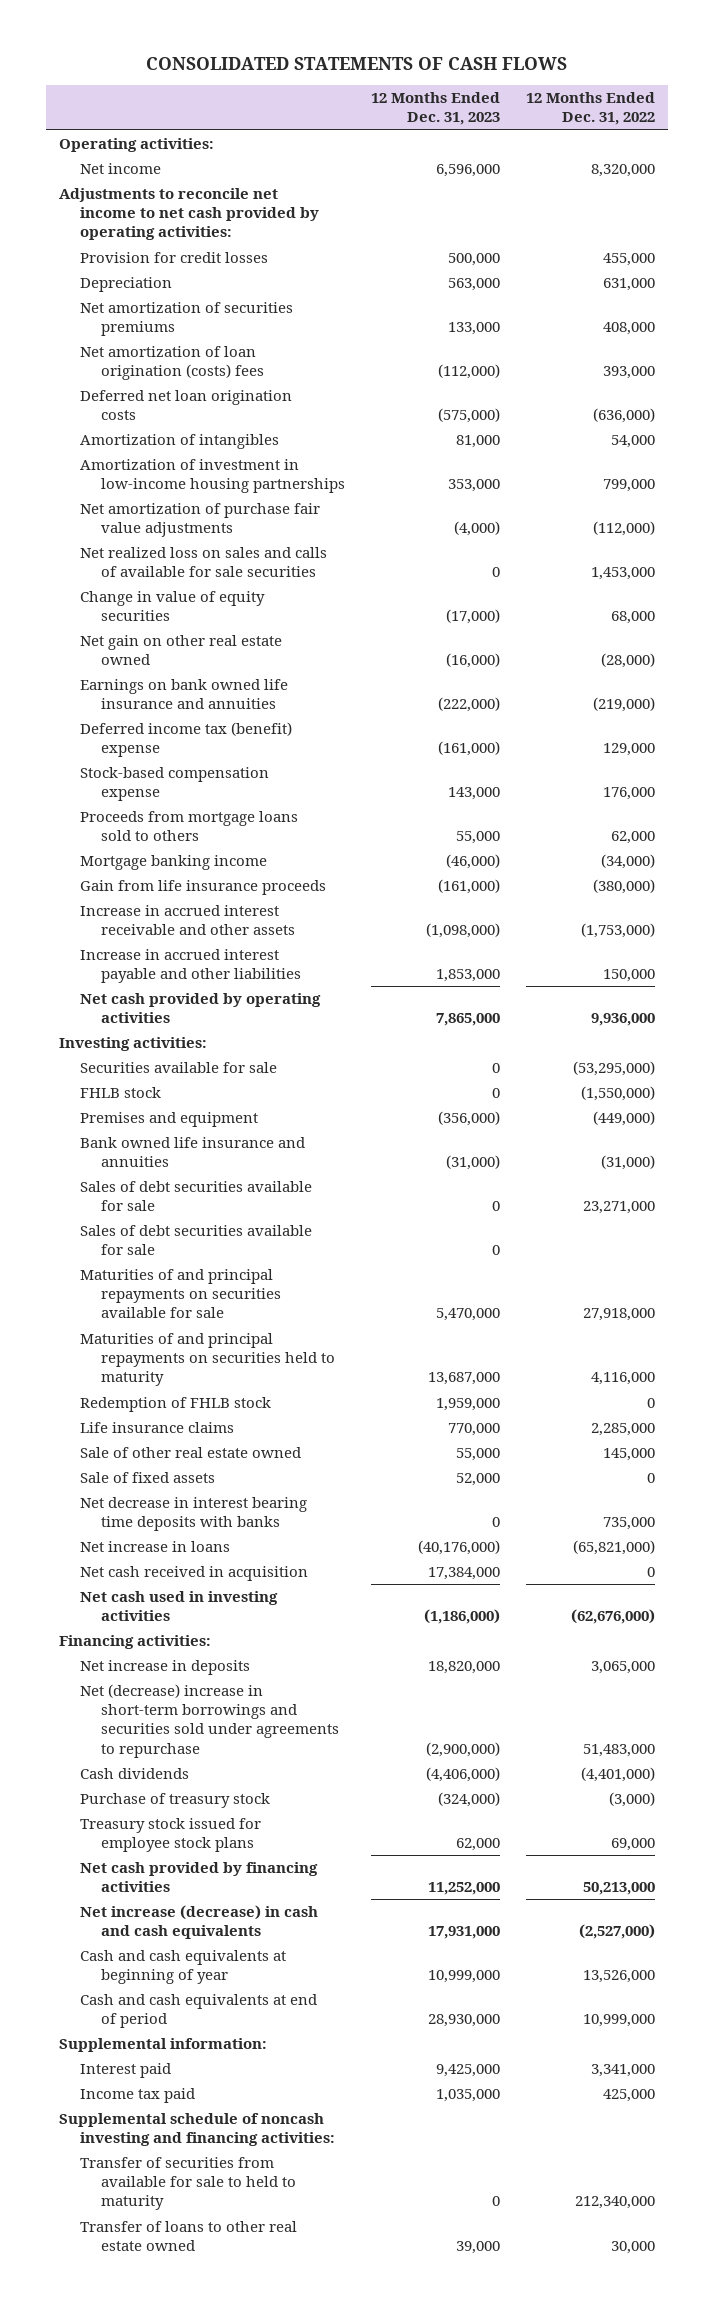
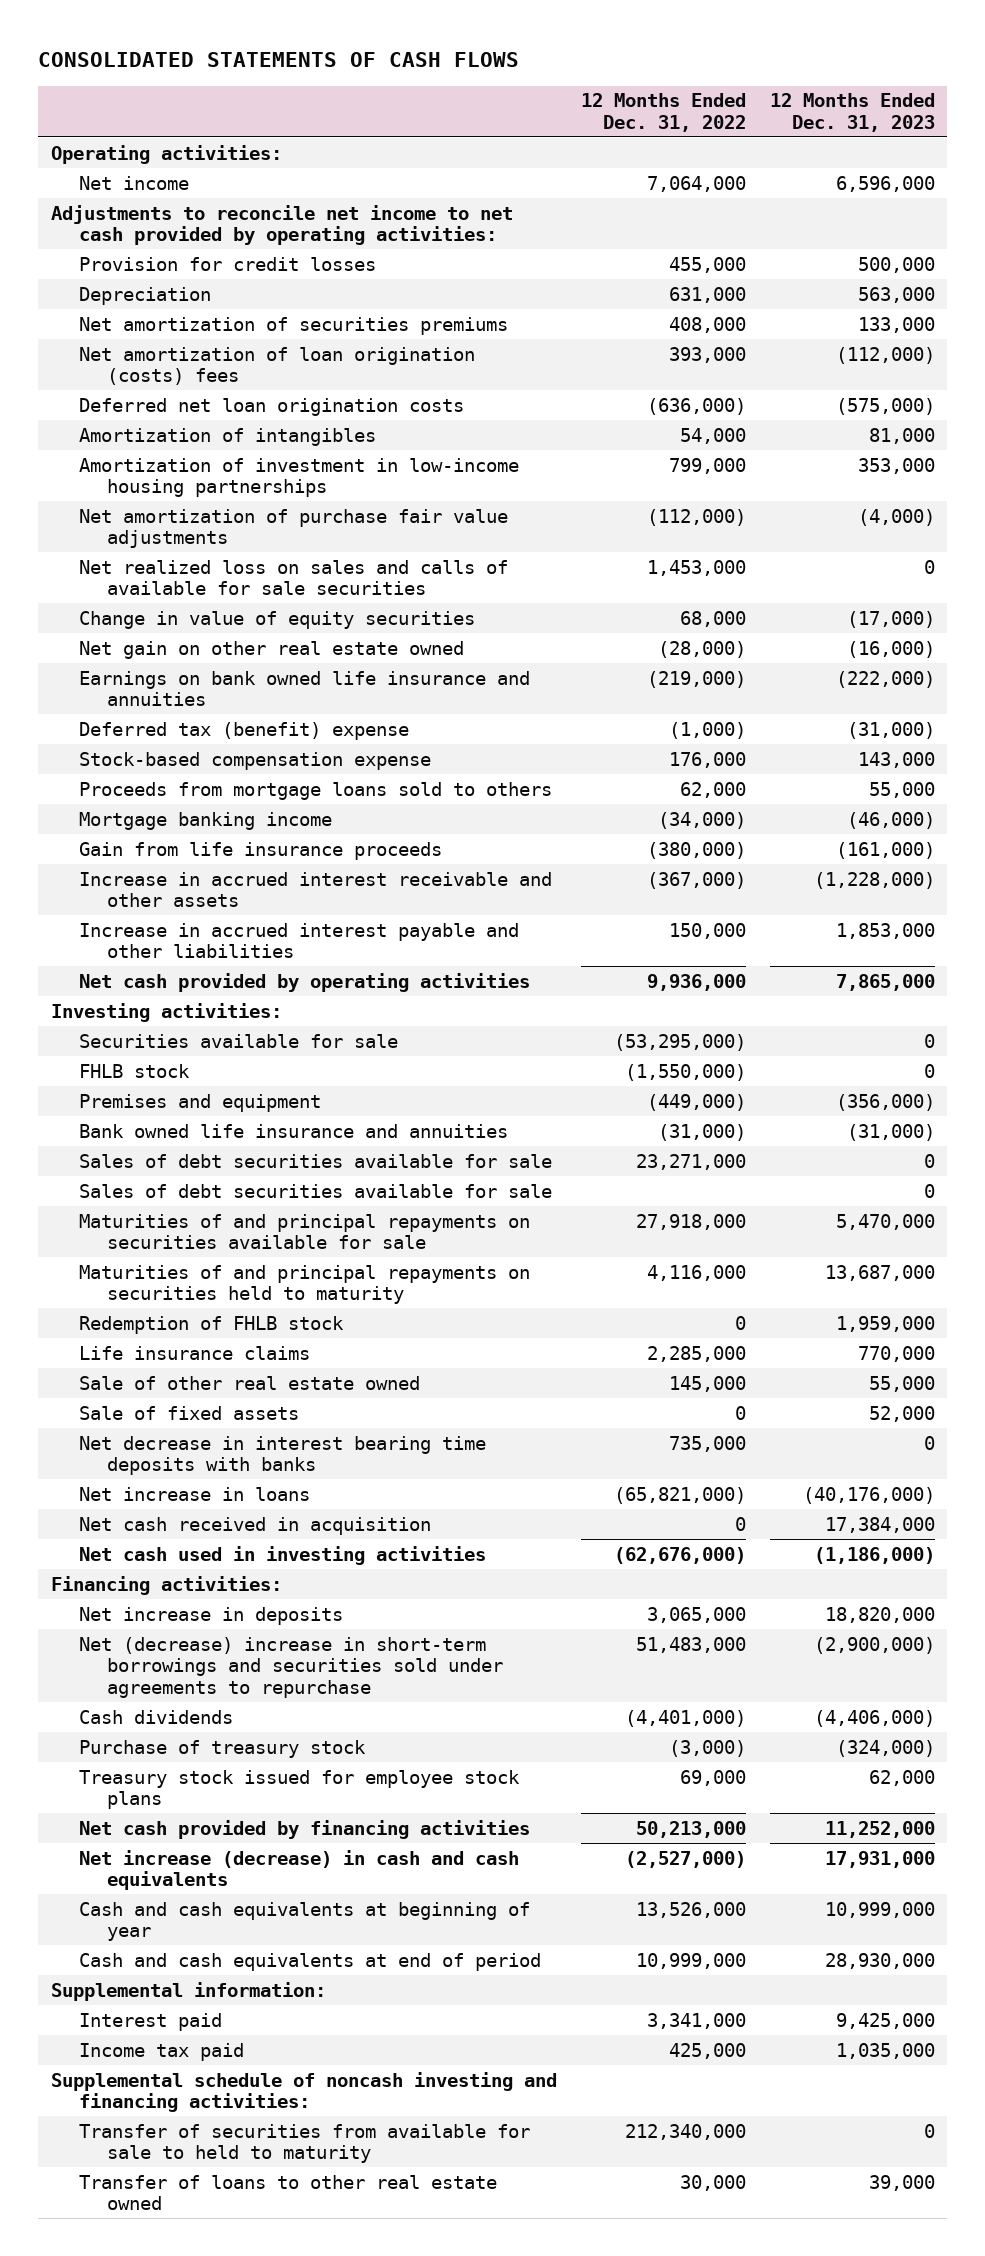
- | 12 Months Ended Dec. 31, 2023 | 12 Months Ended Dec. 31, 2022
+ | 12 Months Ended Dec. 31, 2022 | 12 Months Ended Dec. 31, 2023
- Net income | 6,596,000 | 8,320,000
+ Net income | 7,064,000 | 6,596,000
- Deferred income tax (benefit) expense | (161,000) | 129,000
+ Deferred tax (benefit) expense | (1,000) | (31,000)
- Increase in accrued interest receivable and other assets | (1,098,000) | (1,753,000)
+ Increase in accrued interest receivable and other assets | (367,000) | (1,228,000)

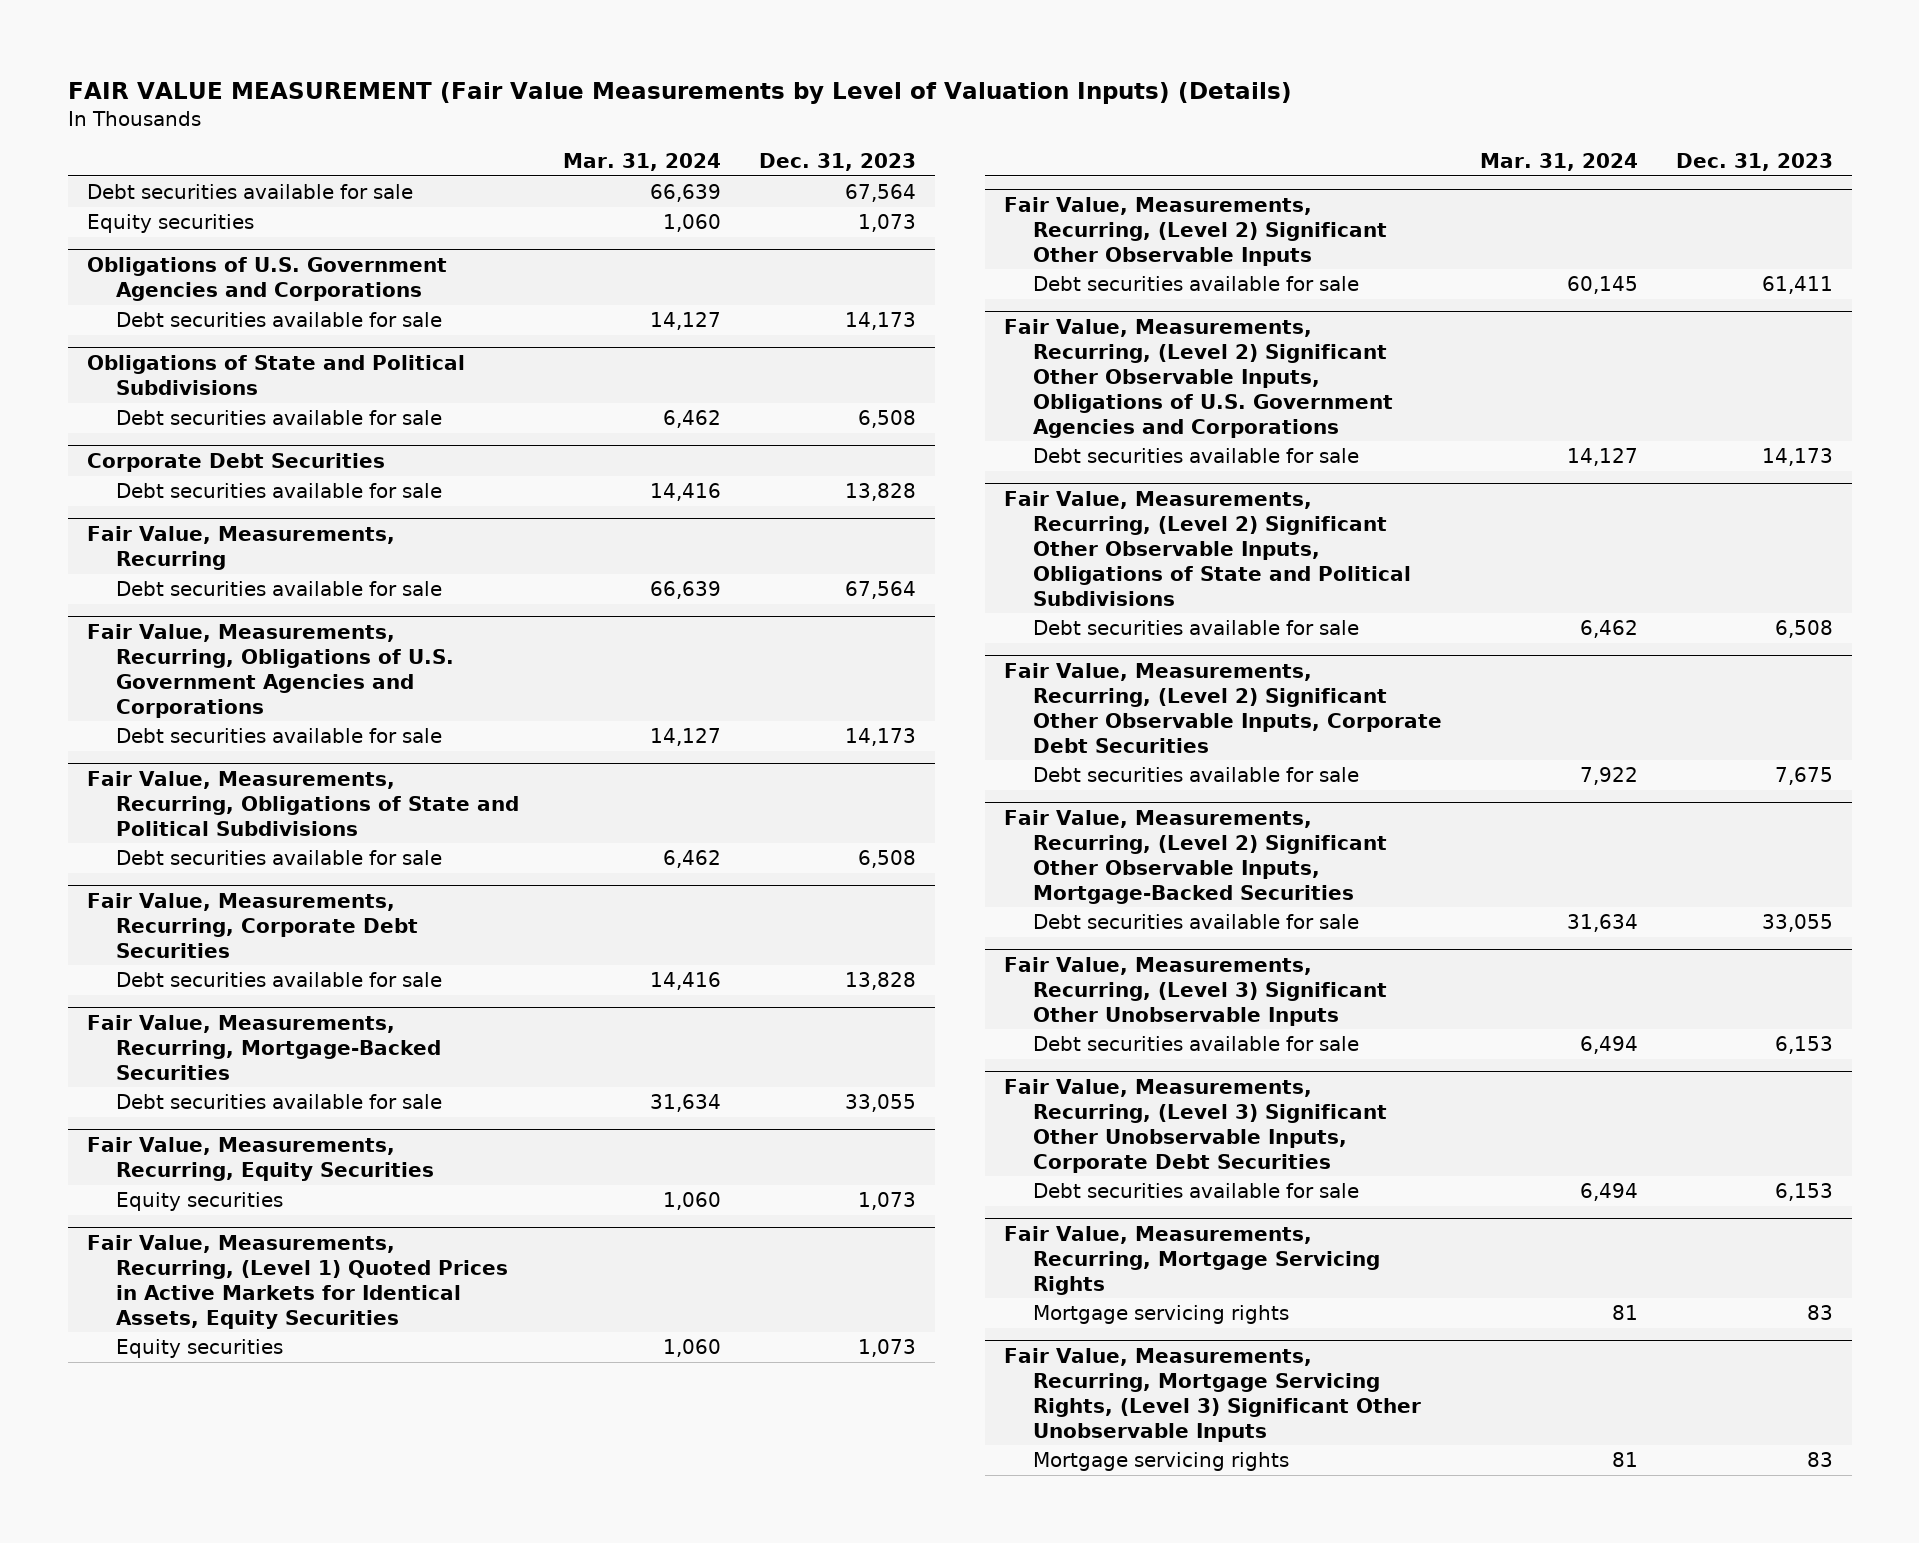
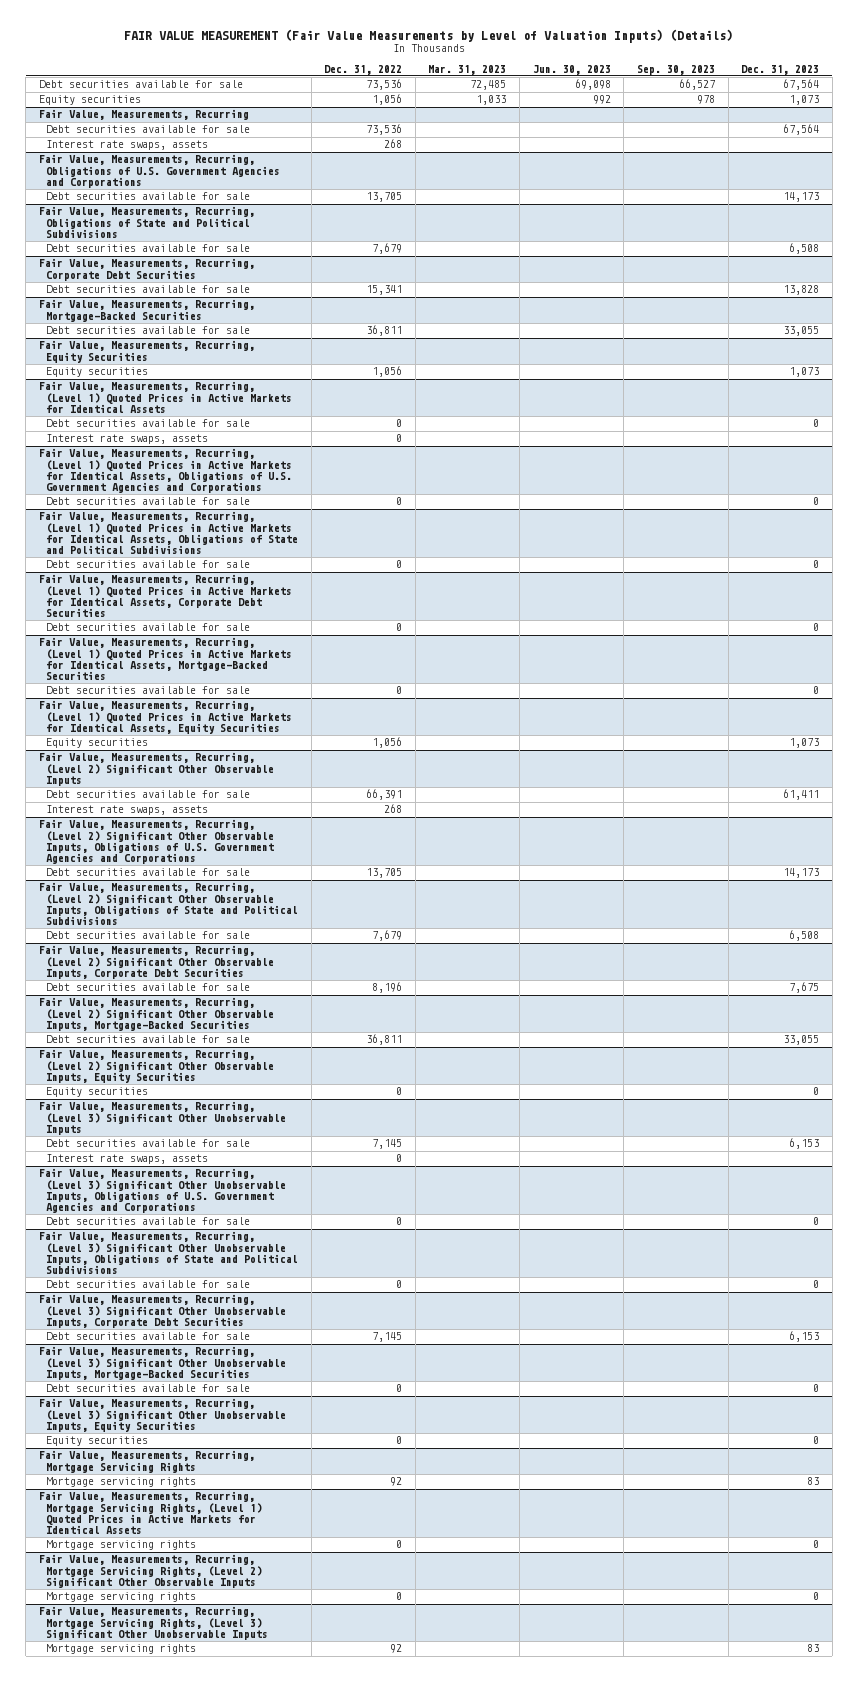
- | Mar. 31, 2024 | Dec. 31, 2023
+ | Dec. 31, 2022 | Mar. 31, 2023 | Jun. 30, 2023 | Sep. 30, 2023 | Dec. 31, 2023
- Obligations of U.S. Government Agencies and Corporations
- Debt securities available for sale | 14,127 | 14,173
- Obligations of State and Political Subdivisions
- Debt securities available for sale | 6,462 | 6,508
- Corporate Debt Securities
- Debt securities available for sale | 14,416 | 13,828
@ Fair Value, Measurements, Recurring
+ Interest rate swaps, assets | 268 | | | |
+ Fair Value, Measurements, Recurring, (Level 1) Quoted Prices in Active Markets for Identical Assets
+ Debt securities available for sale | 0 | | | | 0
+ Interest rate swaps, assets | 0 | | | |
+ Fair Value, Measurements, Recurring, (Level 1) Quoted Prices in Active Markets for Identical Assets, Obligations of U.S. Government Agencies and Corporations
+ Debt securities available for sale | 0 | | | | 0
+ Fair Value, Measurements, Recurring, (Level 1) Quoted Prices in Active Markets for Identical Assets, Obligations of State and Political Subdivisions
+ Debt securities available for sale | 0 | | | | 0
+ Fair Value, Measurements, Recurring, (Level 1) Quoted Prices in Active Markets for Identical Assets, Corporate Debt Securities
+ Debt securities available for sale | 0 | | | | 0
+ Fair Value, Measurements, Recurring, (Level 1) Quoted Prices in Active Markets for Identical Assets, Mortgage-Backed Securities
+ Debt securities available for sale | 0 | | | | 0
@ Fair Value, Measurements, Recurring, (Level 2) Significant Other Observable Inputs
+ Interest rate swaps, assets | 268 | | | |
+ Fair Value, Measurements, Recurring, (Level 2) Significant Other Observable Inputs, Equity Securities
+ Equity securities | 0 | | | | 0
@ Fair Value, Measurements, Recurring, (Level 3) Significant Other Unobservable Inputs
+ Interest rate swaps, assets | 0 | | | |
+ Fair Value, Measurements, Recurring, (Level 3) Significant Other Unobservable Inputs, Obligations of U.S. Government Agencies and Corporations
+ Debt securities available for sale | 0 | | | | 0
+ Fair Value, Measurements, Recurring, (Level 3) Significant Other Unobservable Inputs, Obligations of State and Political Subdivisions
+ Debt securities available for sale | 0 | | | | 0
+ Fair Value, Measurements, Recurring, (Level 3) Significant Other Unobservable Inputs, Mortgage-Backed Securities
+ Debt securities available for sale | 0 | | | | 0
+ Fair Value, Measurements, Recurring, (Level 3) Significant Other Unobservable Inputs, Equity Securities
+ Equity securities | 0 | | | | 0
+ Fair Value, Measurements, Recurring, Mortgage Servicing Rights, (Level 1) Quoted Prices in Active Markets for Identical Assets
+ Mortgage servicing rights | 0 | | | | 0
+ Fair Value, Measurements, Recurring, Mortgage Servicing Rights, (Level 2) Significant Other Observable Inputs
+ Mortgage servicing rights | 0 | | | | 0

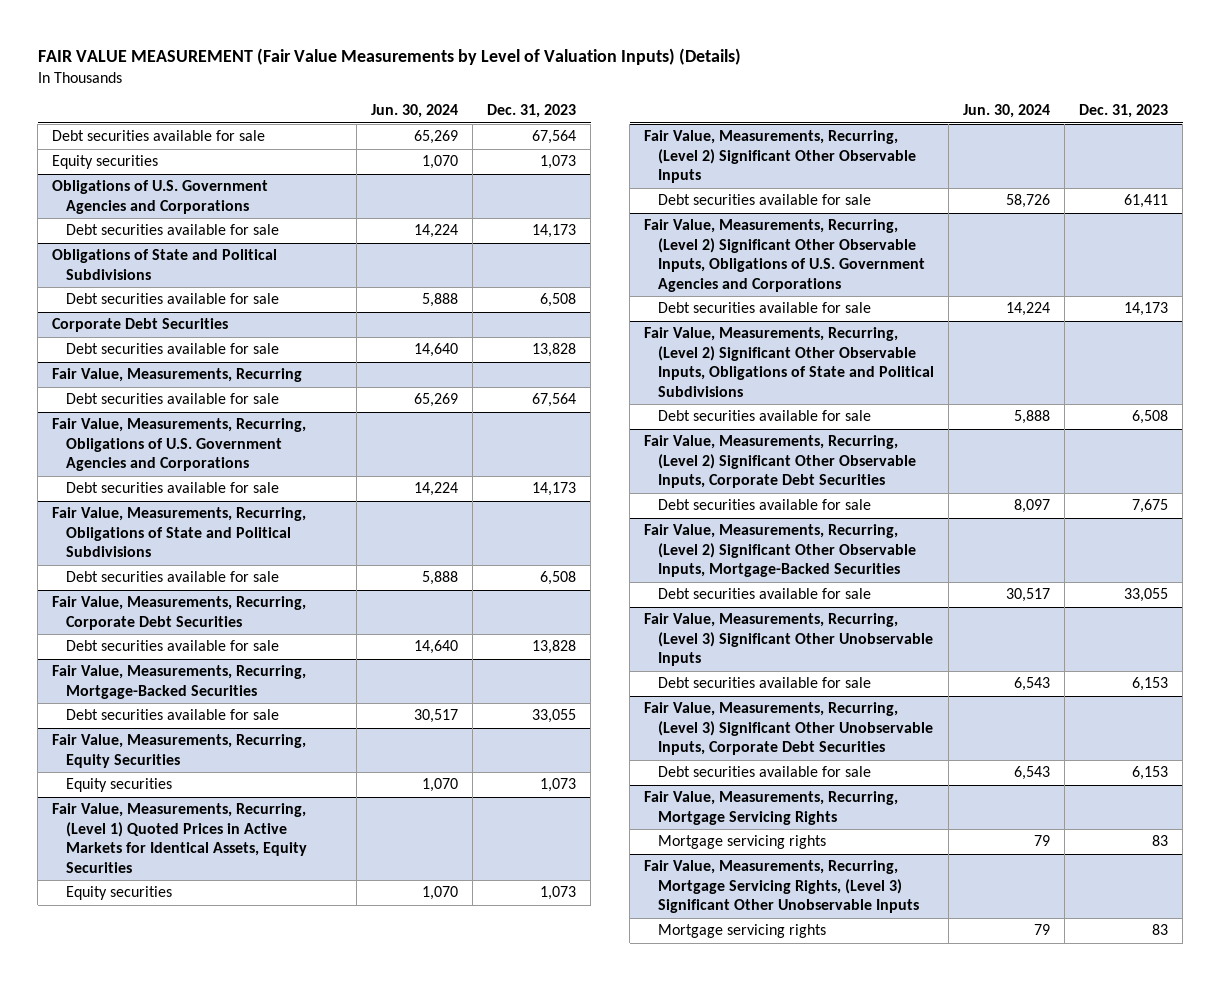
- | Dec. 31, 2022 | Mar. 31, 2023 | Jun. 30, 2023 | Sep. 30, 2023 | Dec. 31, 2023
+ | Jun. 30, 2024 | Dec. 31, 2023
+ Obligations of U.S. Government Agencies and Corporations
+ Debt securities available for sale | 14,224 | 14,173
+ Obligations of State and Political Subdivisions
+ Debt securities available for sale | 5,888 | 6,508
+ Corporate Debt Securities
+ Debt securities available for sale | 14,640 | 13,828
@ Fair Value, Measurements, Recurring
- Interest rate swaps, assets | 268 | | | |
- Fair Value, Measurements, Recurring, (Level 1) Quoted Prices in Active Markets for Identical Assets
- Debt securities available for sale | 0 | | | | 0
- Interest rate swaps, assets | 0 | | | |
- Fair Value, Measurements, Recurring, (Level 1) Quoted Prices in Active Markets for Identical Assets, Obligations of U.S. Government Agencies and Corporations
- Debt securities available for sale | 0 | | | | 0
- Fair Value, Measurements, Recurring, (Level 1) Quoted Prices in Active Markets for Identical Assets, Obligations of State and Political Subdivisions
- Debt securities available for sale | 0 | | | | 0
- Fair Value, Measurements, Recurring, (Level 1) Quoted Prices in Active Markets for Identical Assets, Corporate Debt Securities
- Debt securities available for sale | 0 | | | | 0
- Fair Value, Measurements, Recurring, (Level 1) Quoted Prices in Active Markets for Identical Assets, Mortgage-Backed Securities
- Debt securities available for sale | 0 | | | | 0
@ Fair Value, Measurements, Recurring, (Level 2) Significant Other Observable Inputs
- Interest rate swaps, assets | 268 | | | |
- Fair Value, Measurements, Recurring, (Level 2) Significant Other Observable Inputs, Equity Securities
- Equity securities | 0 | | | | 0
@ Fair Value, Measurements, Recurring, (Level 3) Significant Other Unobservable Inputs
- Interest rate swaps, assets | 0 | | | |
- Fair Value, Measurements, Recurring, (Level 3) Significant Other Unobservable Inputs, Obligations of U.S. Government Agencies and Corporations
- Debt securities available for sale | 0 | | | | 0
- Fair Value, Measurements, Recurring, (Level 3) Significant Other Unobservable Inputs, Obligations of State and Political Subdivisions
- Debt securities available for sale | 0 | | | | 0
- Fair Value, Measurements, Recurring, (Level 3) Significant Other Unobservable Inputs, Mortgage-Backed Securities
- Debt securities available for sale | 0 | | | | 0
- Fair Value, Measurements, Recurring, (Level 3) Significant Other Unobservable Inputs, Equity Securities
- Equity securities | 0 | | | | 0
- Fair Value, Measurements, Recurring, Mortgage Servicing Rights, (Level 1) Quoted Prices in Active Markets for Identical Assets
- Mortgage servicing rights | 0 | | | | 0
- Fair Value, Measurements, Recurring, Mortgage Servicing Rights, (Level 2) Significant Other Observable Inputs
- Mortgage servicing rights | 0 | | | | 0

